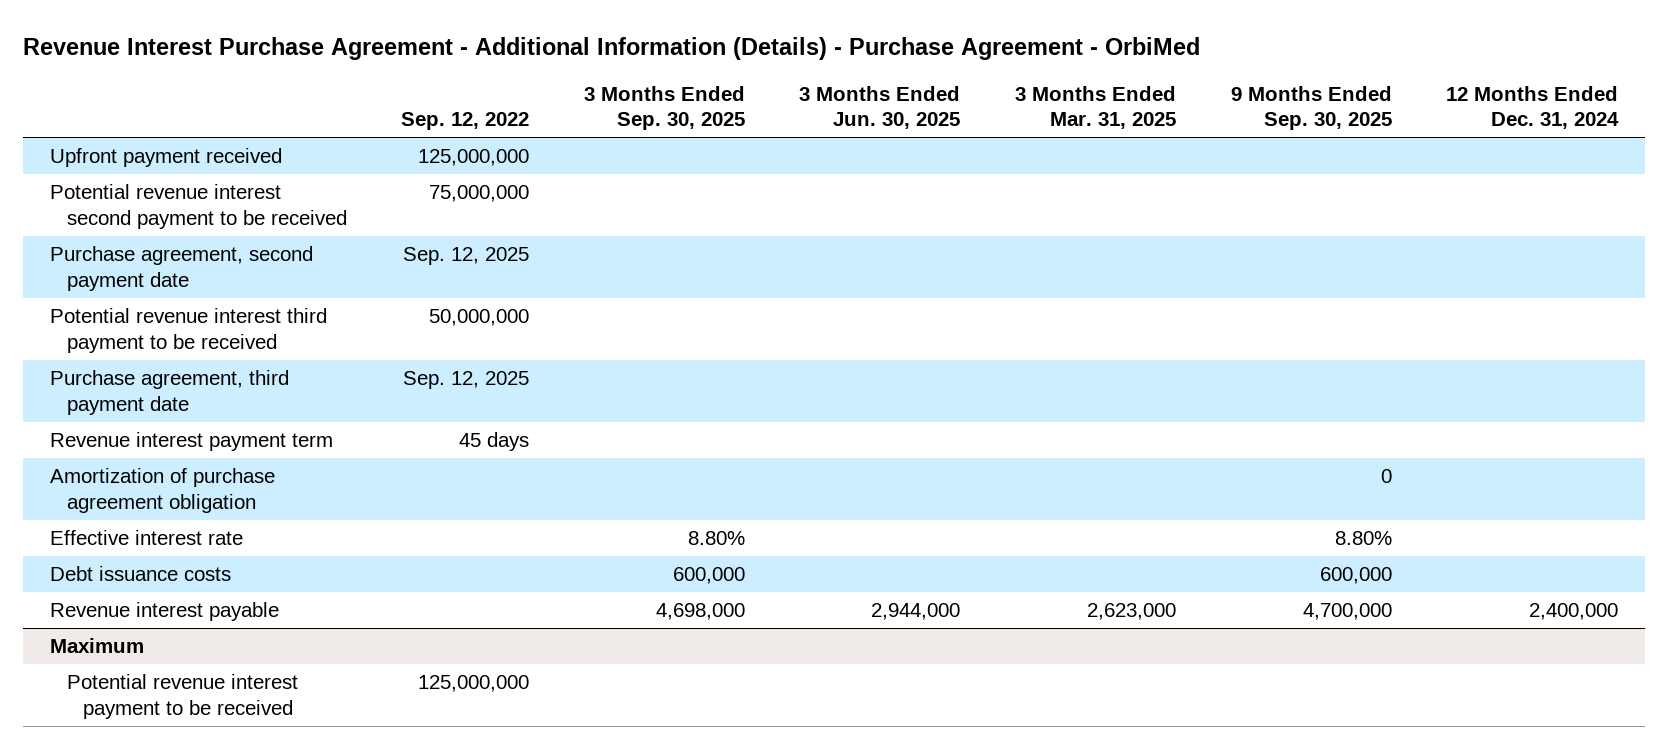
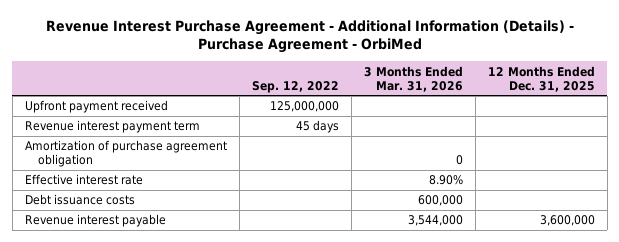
- | Sep. 12, 2022 | 3 Months Ended Sep. 30, 2025 | 3 Months Ended Jun. 30, 2025 | 3 Months Ended Mar. 31, 2025 | 9 Months Ended Sep. 30, 2025 | 12 Months Ended Dec. 31, 2024
+ | Sep. 12, 2022 | 3 Months Ended Mar. 31, 2026 | 12 Months Ended Dec. 31, 2025
- Potential revenue interest second payment to be received | 75,000,000 | | | | |
- Purchase agreement, second payment date | Sep. 12, 2025 | | | | |
- Potential revenue interest third payment to be received | 50,000,000 | | | | |
- Purchase agreement, third payment date | Sep. 12, 2025 | | | | |
- Maximum
- Potential revenue interest payment to be received | 125,000,000 | | | | |

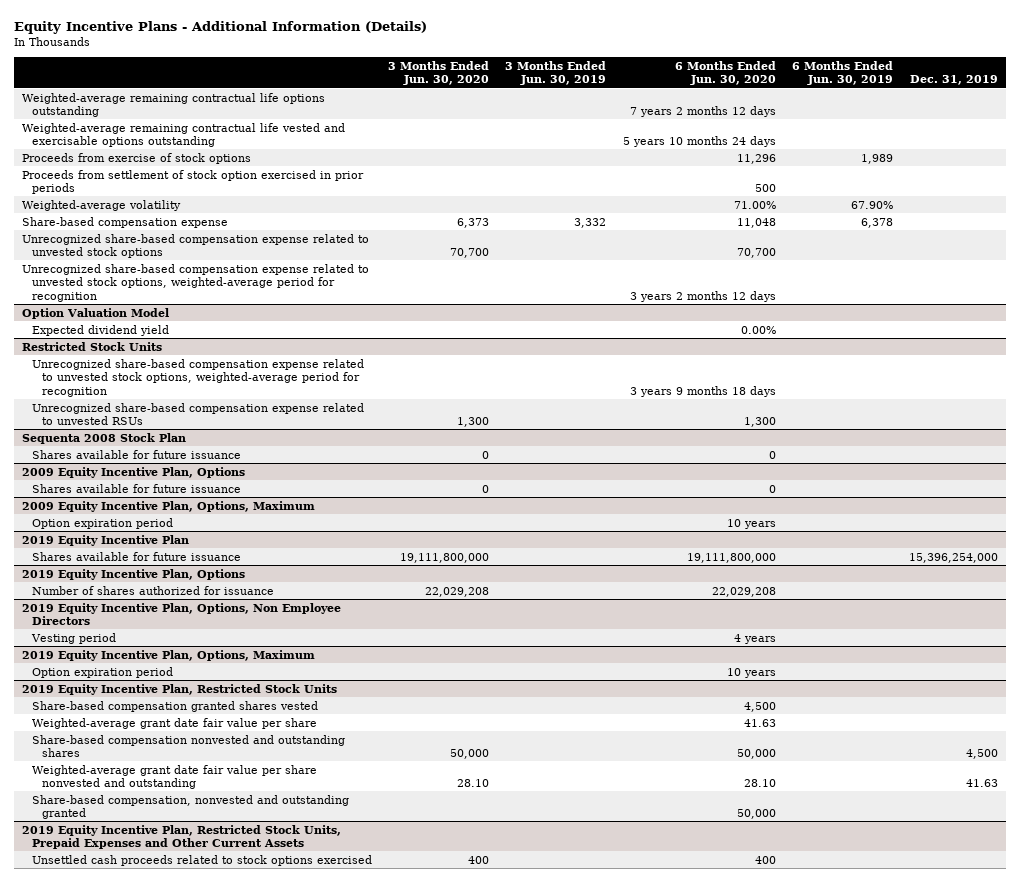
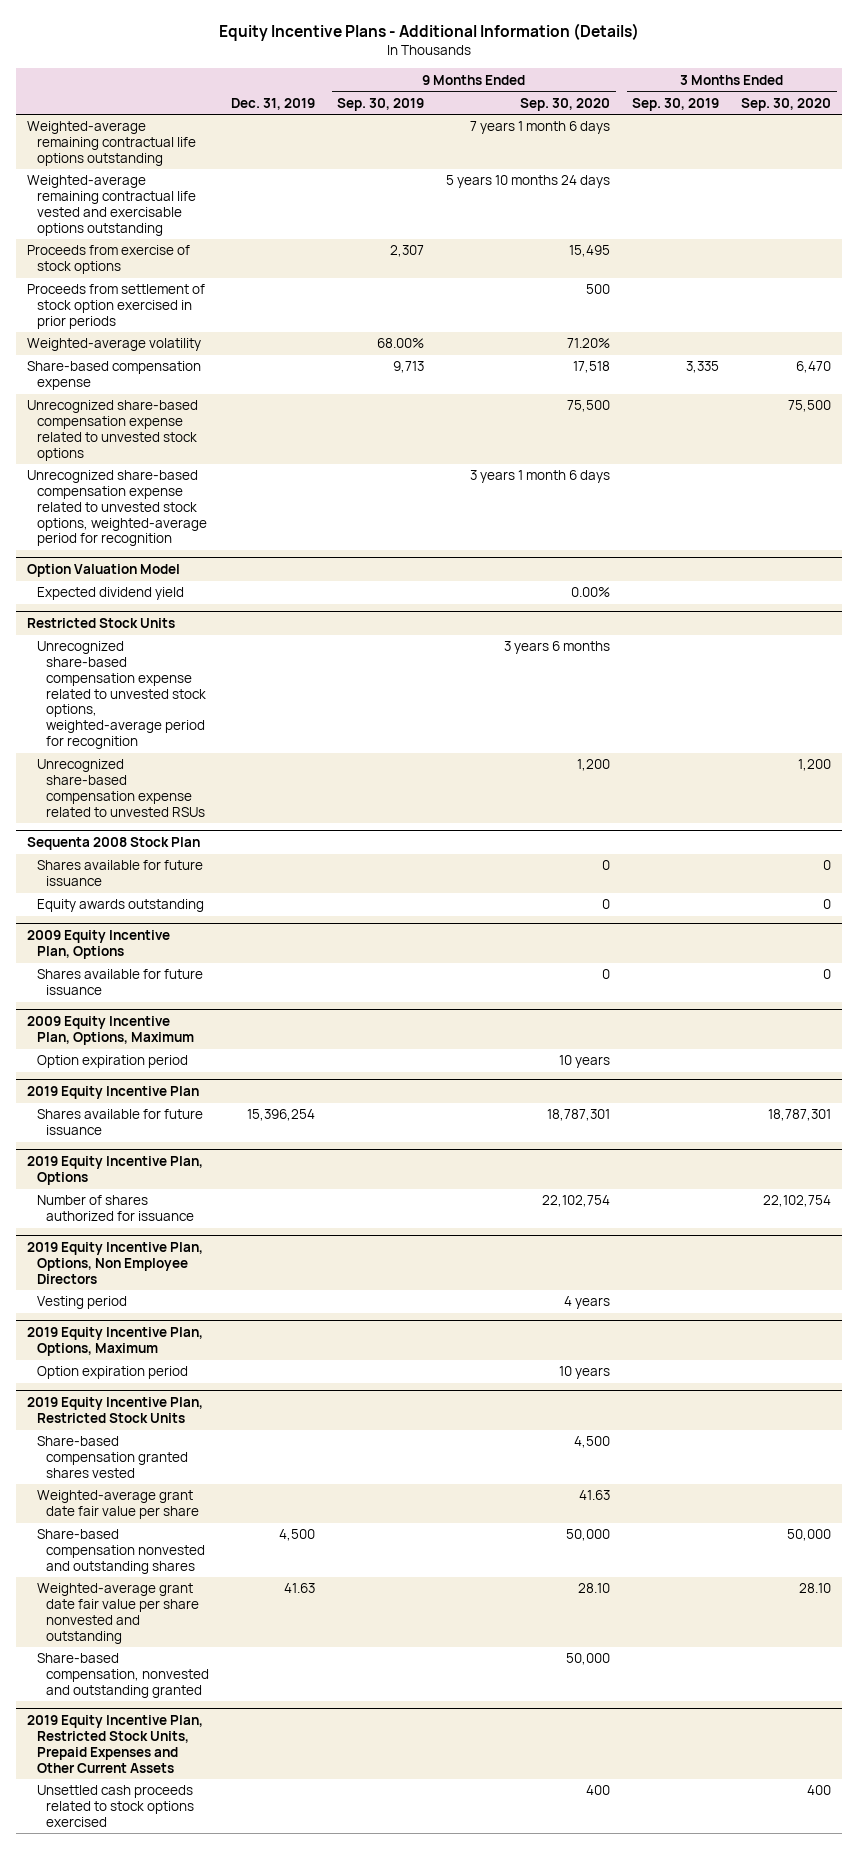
- | 3 Months Ended Jun. 30, 2020 | 3 Months Ended Jun. 30, 2019 | 6 Months Ended Jun. 30, 2020 | 6 Months Ended Jun. 30, 2019 | Dec. 31, 2019
+ | Dec. 31, 2019 | 9 Months Ended Sep. 30, 2019 | 9 Months Ended Sep. 30, 2020 | 3 Months Ended Sep. 30, 2019 | 3 Months Ended Sep. 30, 2020
@ Sequenta 2008 Stock Plan
+ Equity awards outstanding | | | 0 | | 0
@ 2019 Equity Incentive Plan
- Shares available for future issuance | 19,111,800,000 | | 19,111,800,000 | | 15,396,254,000
+ Shares available for future issuance | 15,396,254 | | 18,787,301 | | 18,787,301

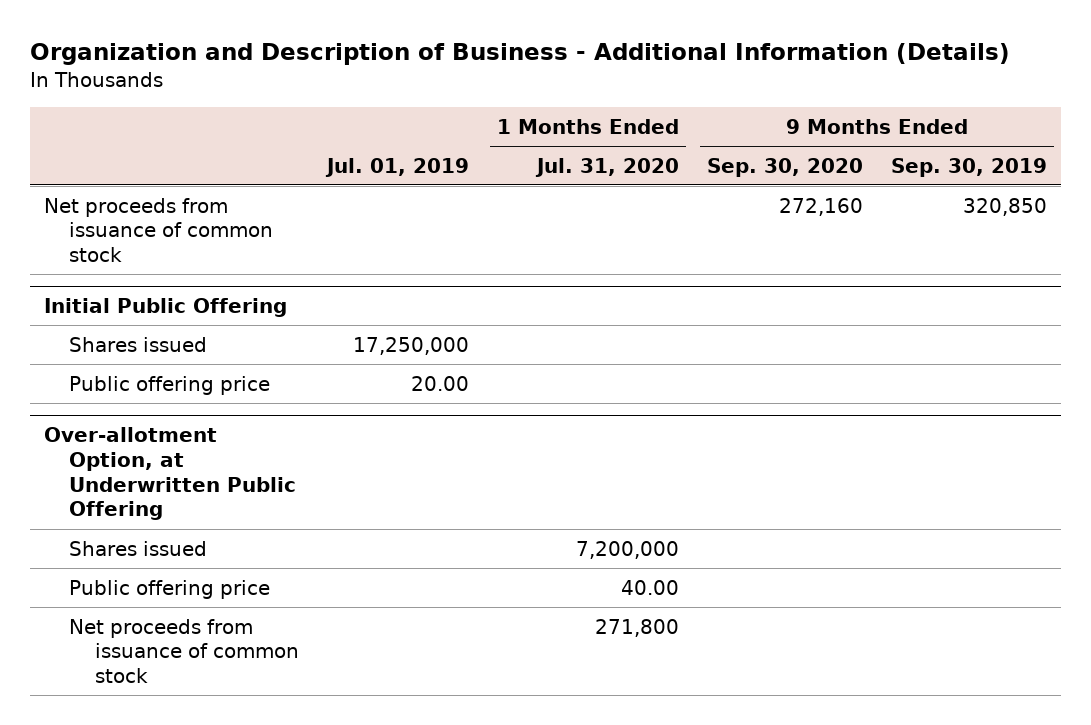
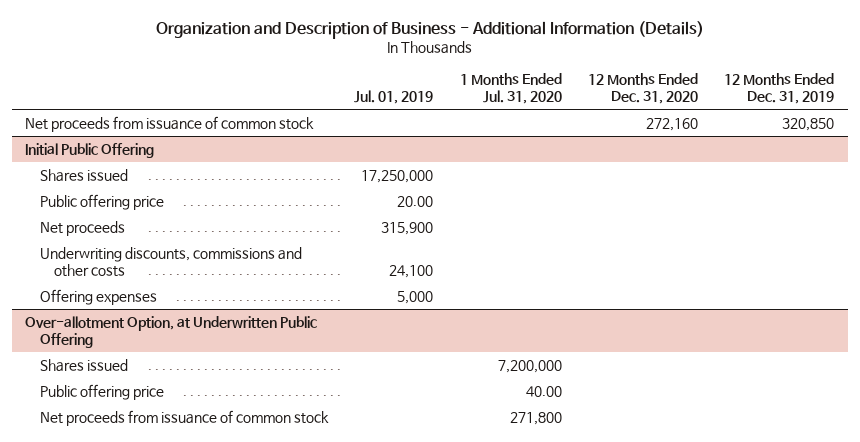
- | Jul. 01, 2019 | 1 Months Ended Jul. 31, 2020 | 9 Months Ended Sep. 30, 2020 | 9 Months Ended Sep. 30, 2019
+ | Jul. 01, 2019 | 1 Months Ended Jul. 31, 2020 | 12 Months Ended Dec. 31, 2020 | 12 Months Ended Dec. 31, 2019
@ Initial Public Offering
+ Net proceeds | 315,900 | | |
+ Underwriting discounts, commissions and other costs | 24,100 | | |
+ Offering expenses | 5,000 | | |

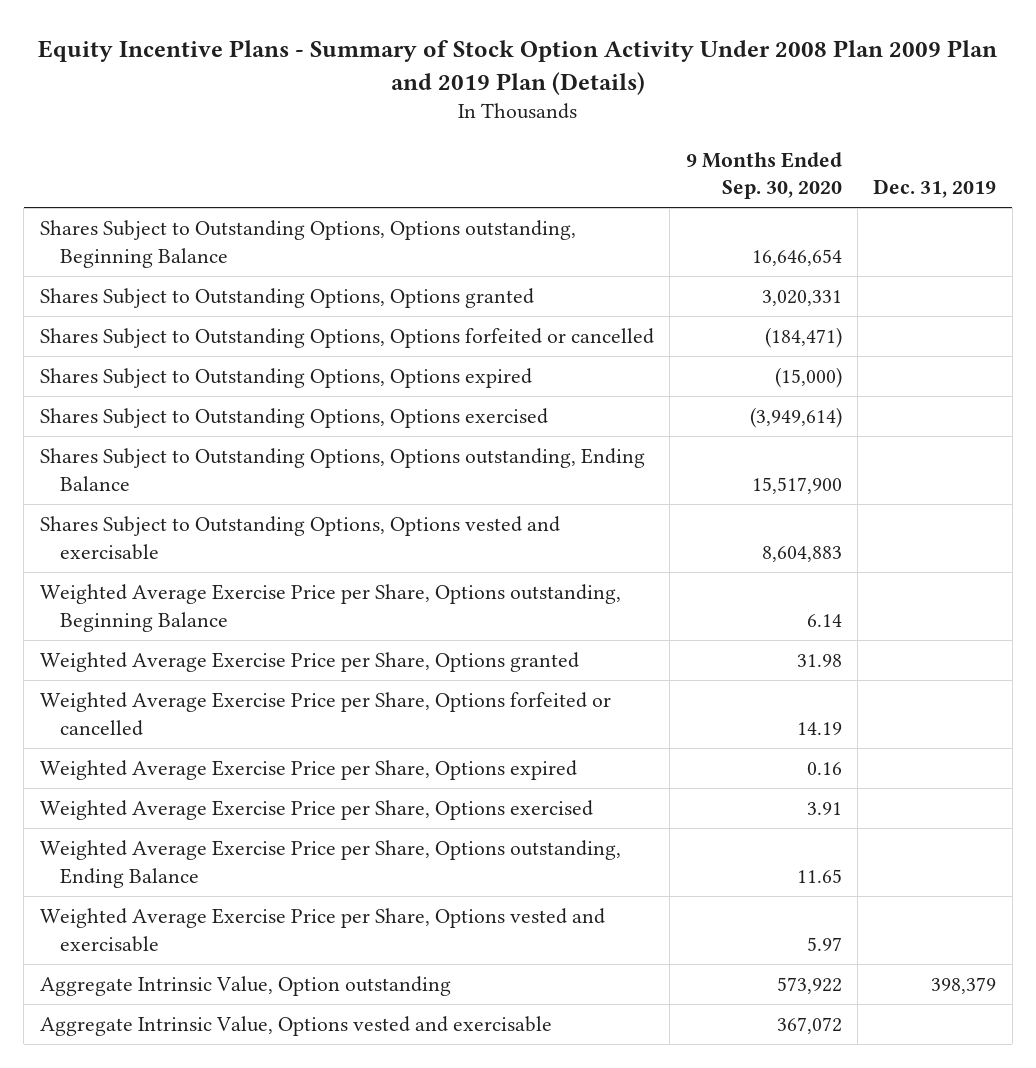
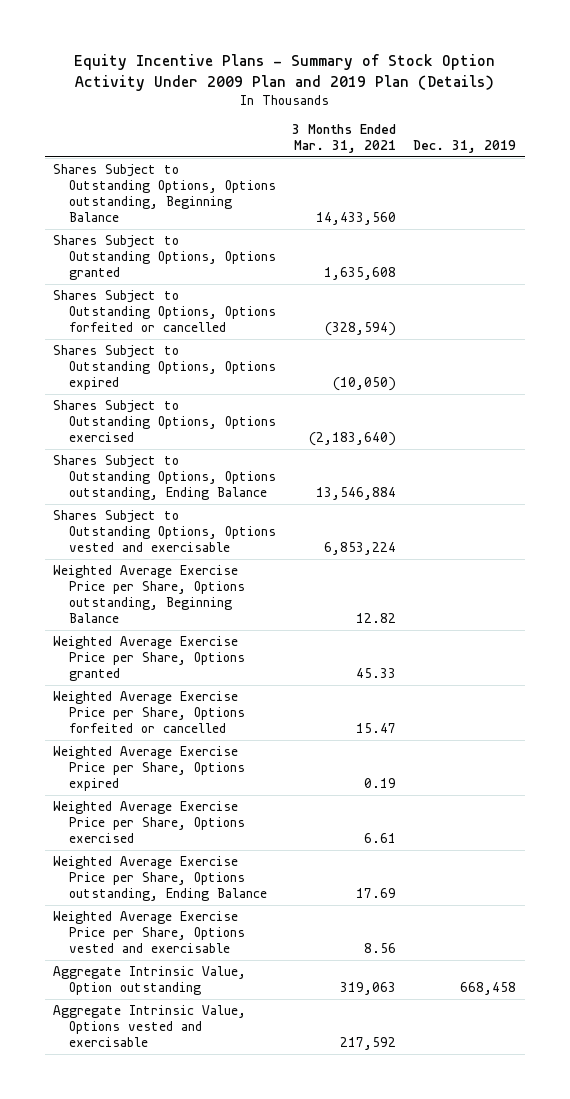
- Equity Incentive Plans - Summary of Stock Option Activity Under 2008 Plan 2009 Plan and 2019 Plan (Details)
+ Equity Incentive Plans - Summary of Stock Option Activity Under 2009 Plan and 2019 Plan (Details)
- | 9 Months Ended Sep. 30, 2020 | Dec. 31, 2019
+ | 3 Months Ended Mar. 31, 2021 | Dec. 31, 2019
- Aggregate Intrinsic Value, Option outstanding | 573,922 | 398,379
+ Aggregate Intrinsic Value, Option outstanding | 319,063 | 668,458

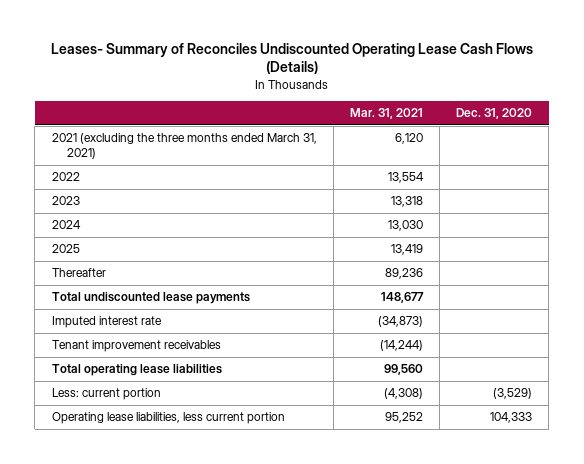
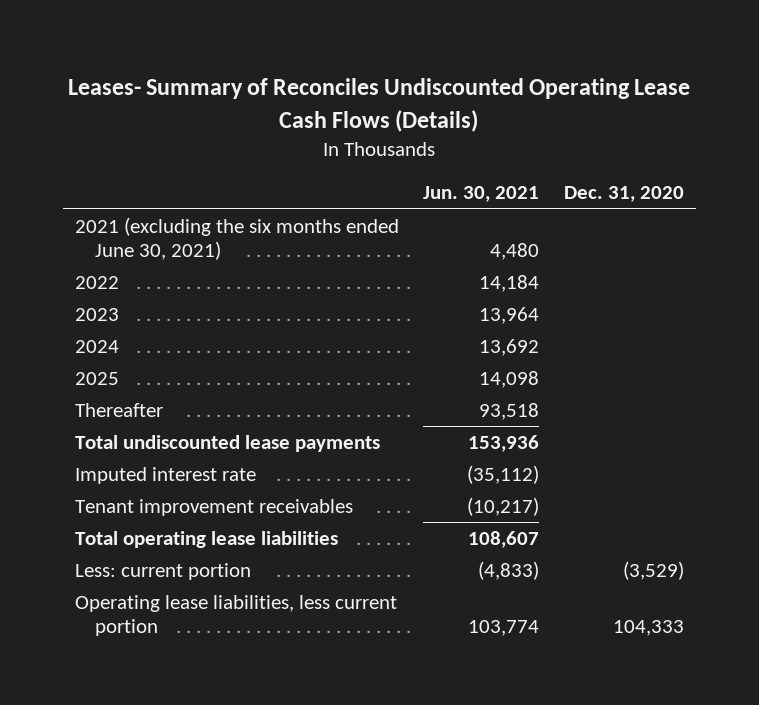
- | Mar. 31, 2021 | Dec. 31, 2020
+ | Jun. 30, 2021 | Dec. 31, 2020
- 2021 (excluding the three months ended March 31, 2021) | 6,120 |
+ 2021 (excluding the six months ended June 30, 2021) | 4,480 |

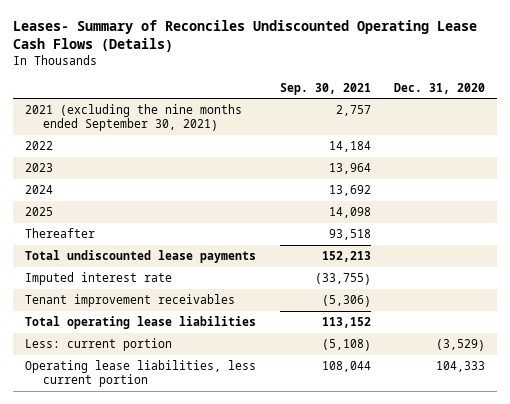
- | Jun. 30, 2021 | Dec. 31, 2020
+ | Sep. 30, 2021 | Dec. 31, 2020
- 2021 (excluding the six months ended June 30, 2021) | 4,480 |
+ 2021 (excluding the nine months ended September 30, 2021) | 2,757 |

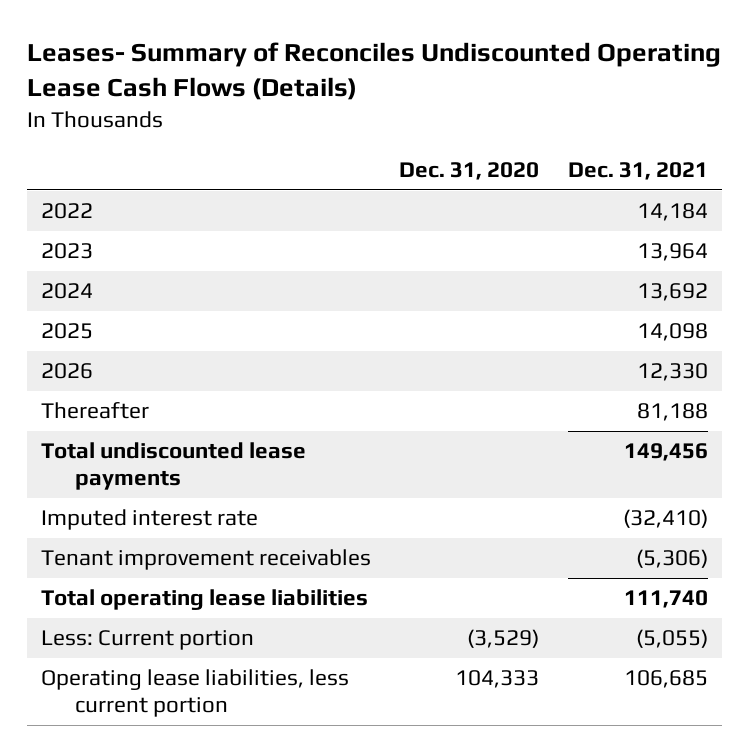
- | Sep. 30, 2021 | Dec. 31, 2020
+ | Dec. 31, 2020 | Dec. 31, 2021
- 2021 (excluding the nine months ended September 30, 2021) | 2,757 |
+ 2026 | | 12,330
- Less: current portion | (5,108) | (3,529)
+ Less: Current portion | (3,529) | (5,055)

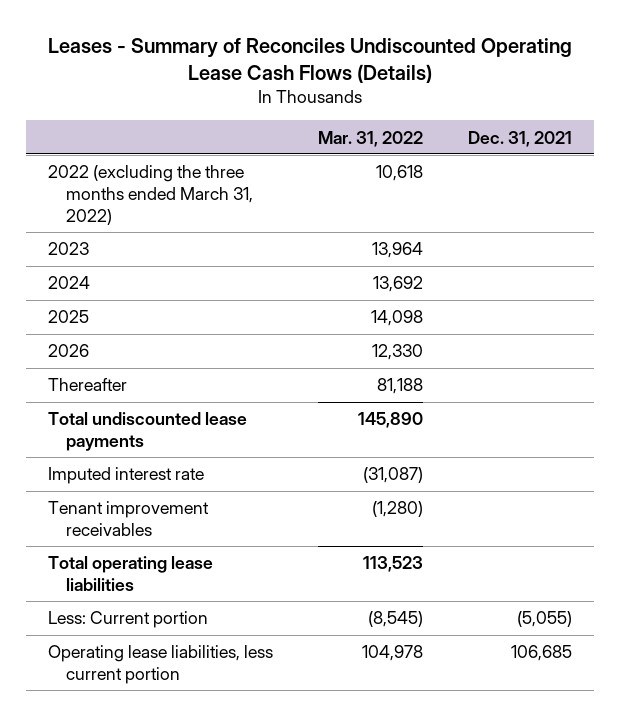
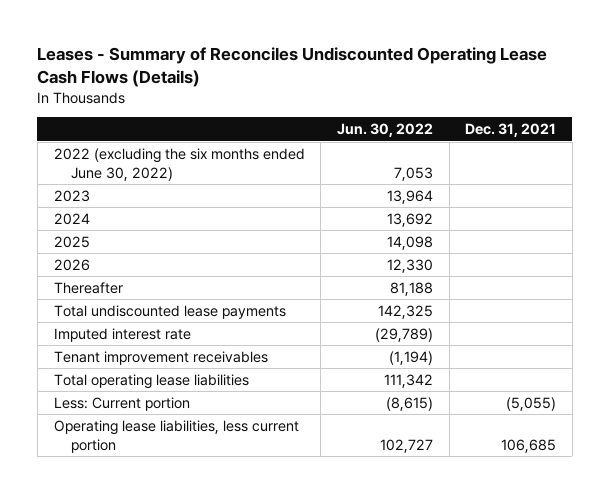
- | Mar. 31, 2022 | Dec. 31, 2021
+ | Jun. 30, 2022 | Dec. 31, 2021
- 2022 (excluding the three months ended March 31, 2022) | 10,618 |
+ 2022 (excluding the six months ended June 30, 2022) | 7,053 |

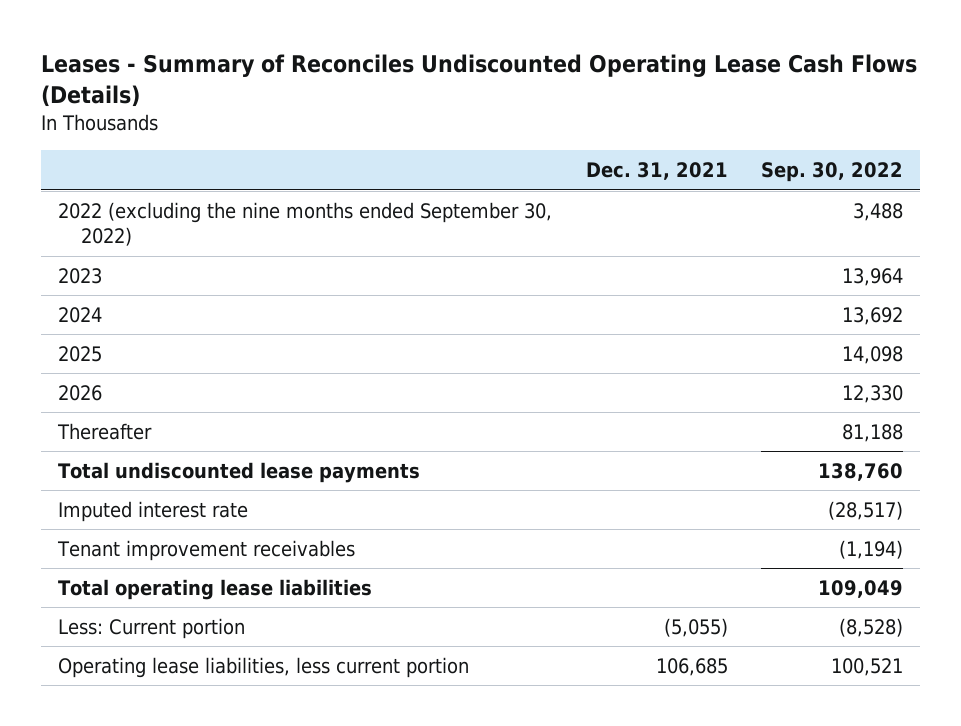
- | Jun. 30, 2022 | Dec. 31, 2021
+ | Dec. 31, 2021 | Sep. 30, 2022
- 2022 (excluding the six months ended June 30, 2022) | 7,053 |
+ 2022 (excluding the nine months ended September 30, 2022) | | 3,488

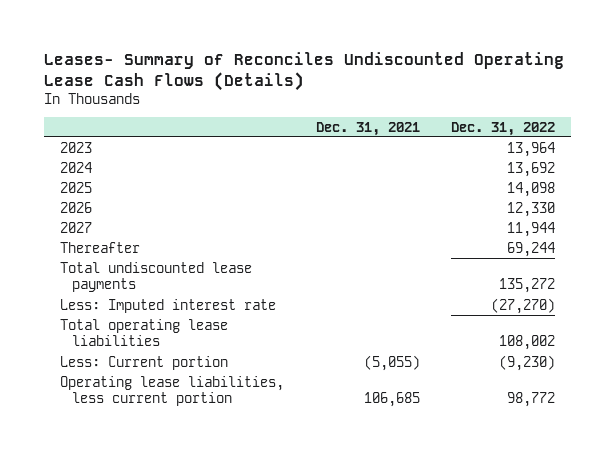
- Leases - Summary of Reconciles Undiscounted Operating Lease Cash Flows (Details)
+ Leases- Summary of Reconciles Undiscounted Operating Lease Cash Flows (Details)
- | Dec. 31, 2021 | Sep. 30, 2022
+ | Dec. 31, 2021 | Dec. 31, 2022
- 2022 (excluding the nine months ended September 30, 2022) | | 3,488
+ 2027 | | 11,944
- Imputed interest rate | | (28,517)
- Tenant improvement receivables | | (1,194)
+ Less: Imputed interest rate | | (27,270)

